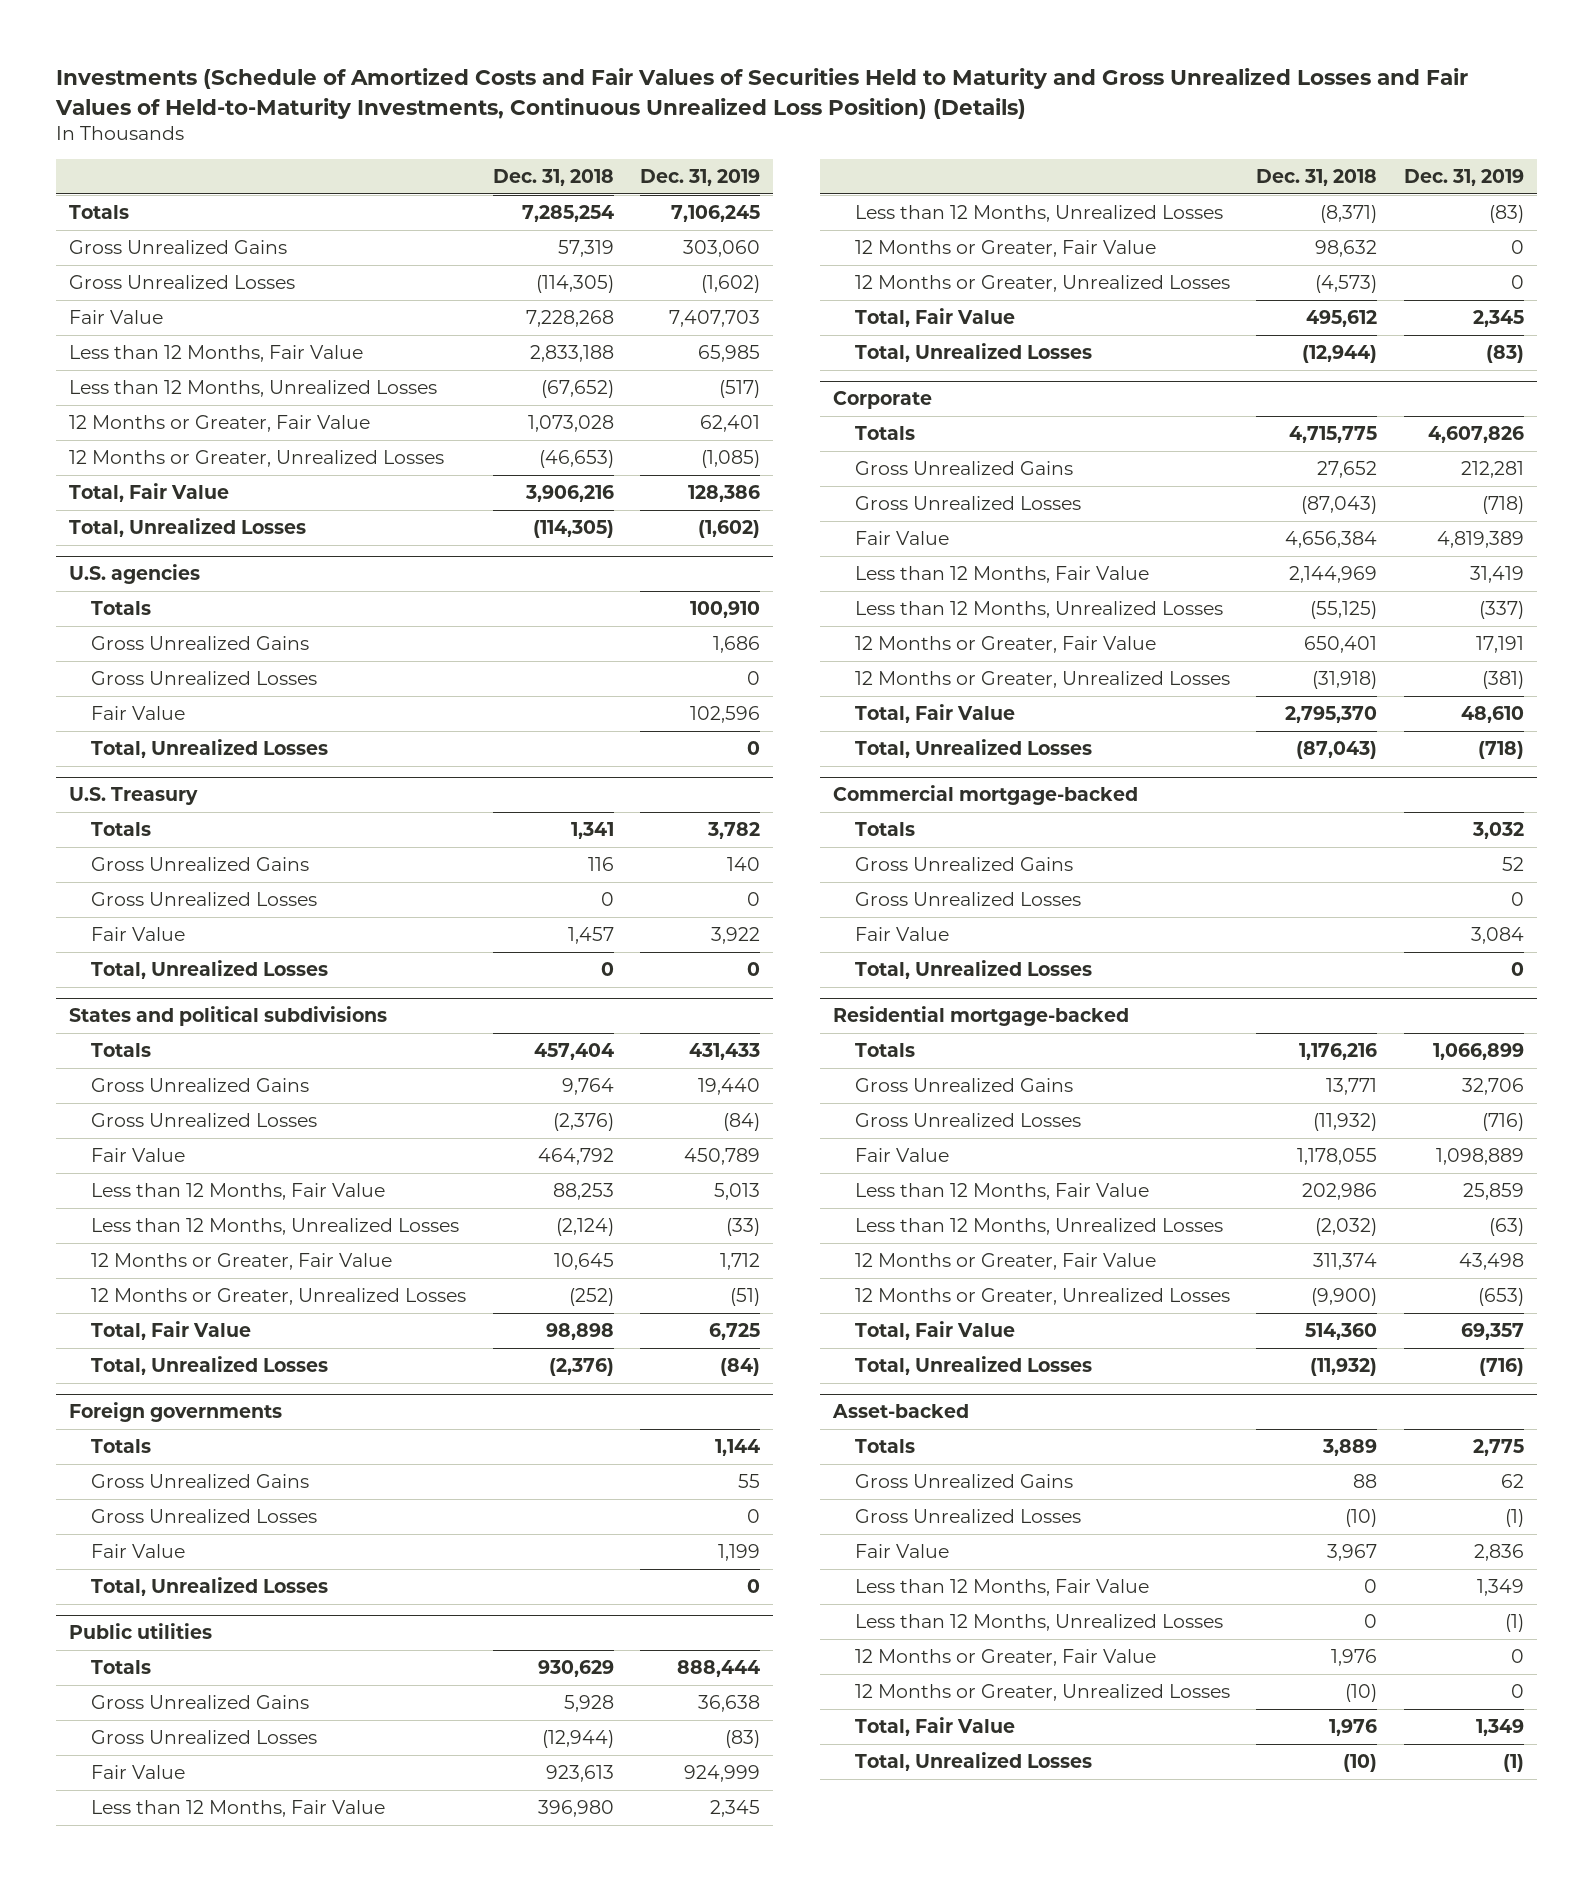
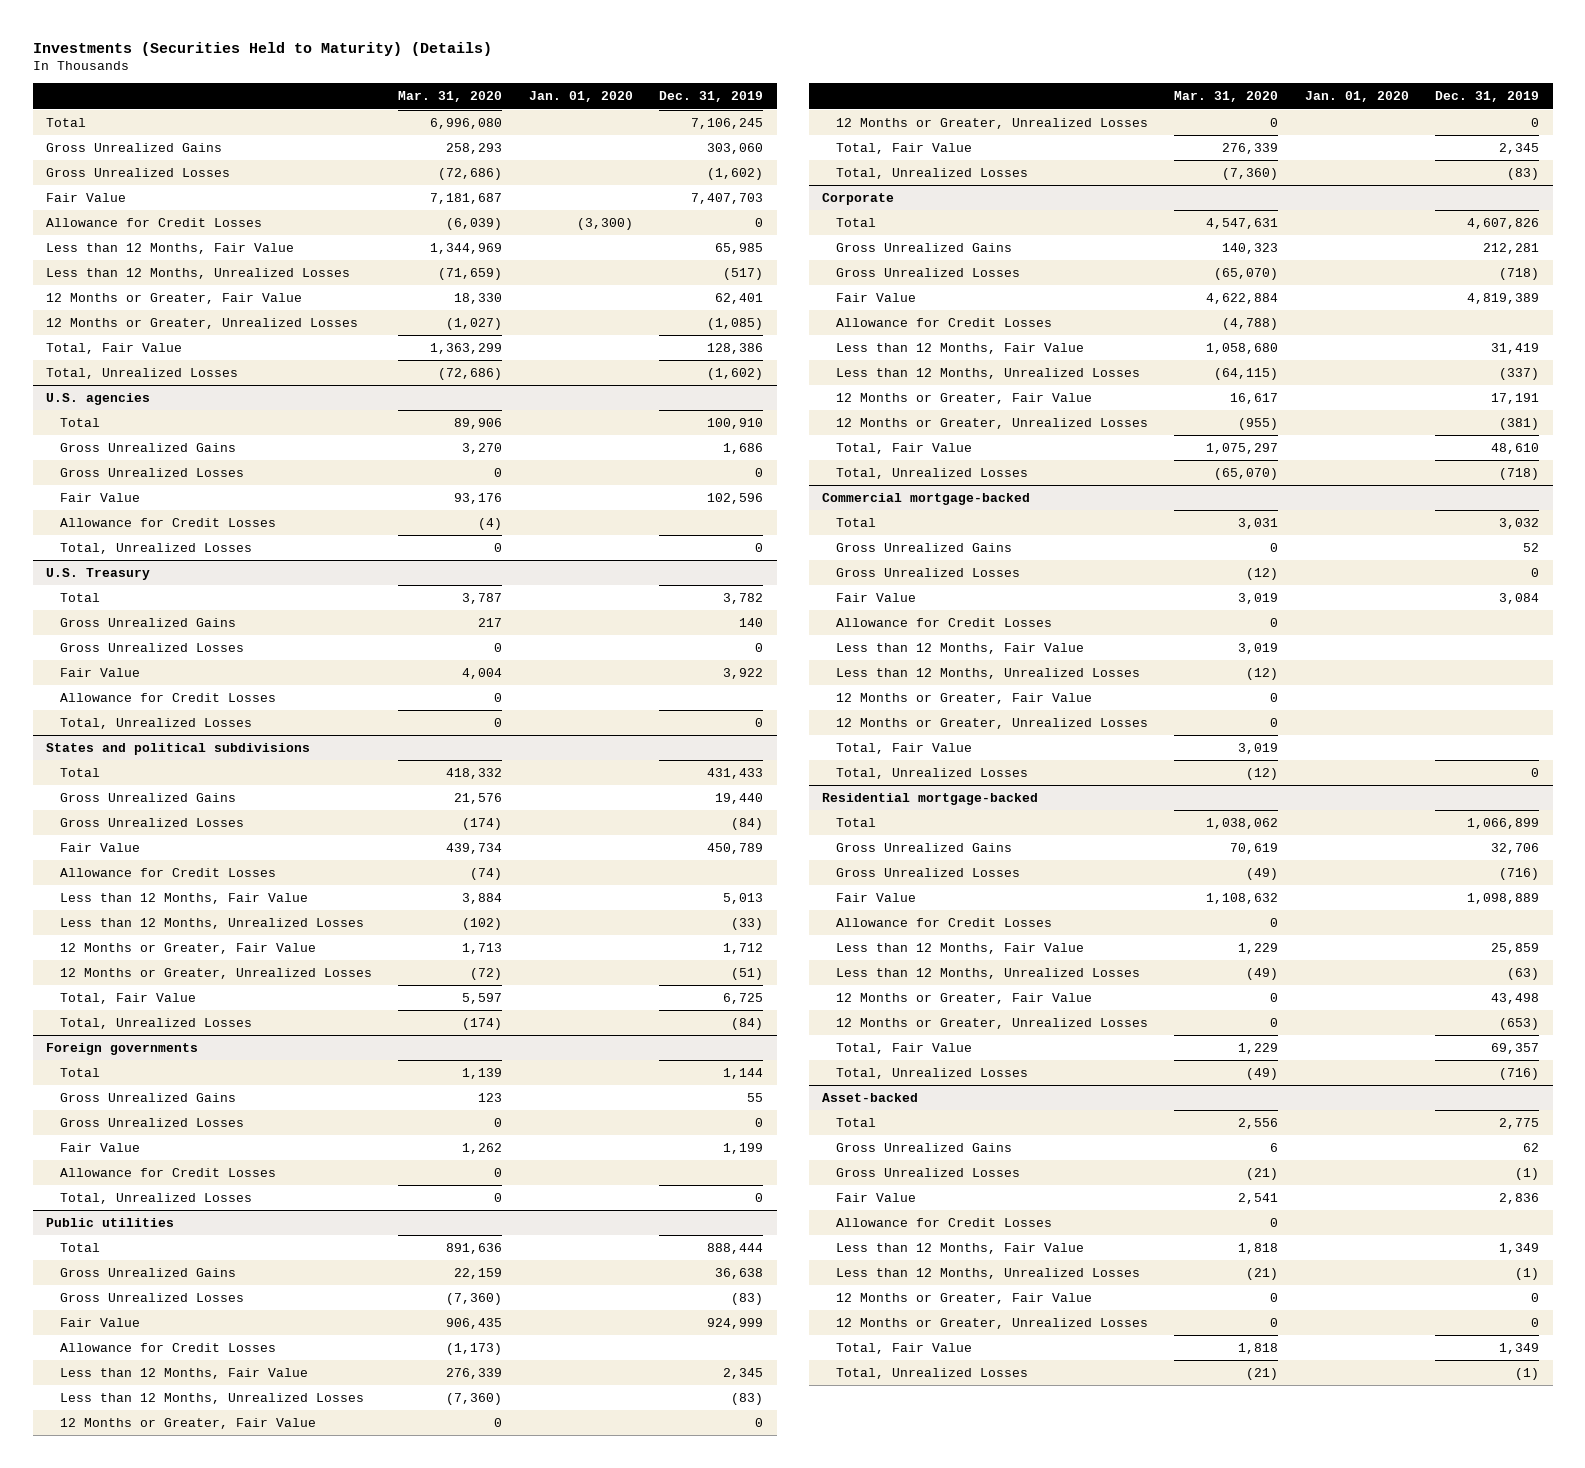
- Investments (Schedule of Amortized Costs and Fair Values of Securities Held to Maturity and Gross Unrealized Losses and Fair Values of Held-to-Maturity Investments, Continuous Unrealized Loss Position) (Details)
+ Investments (Securities Held to Maturity) (Details)
- | Dec. 31, 2018 | Dec. 31, 2019
+ | Mar. 31, 2020 | Jan. 01, 2020 | Dec. 31, 2019
- Totals | 7,285,254 | 7,106,245
+ Total | 6,996,080 | | 7,106,245
+ Allowance for Credit Losses | (6,039) | (3,300) | 0
@ U.S. agencies
- Totals | | 100,910
+ Total | 89,906 | | 100,910
+ Allowance for Credit Losses | (4) | |
@ U.S. Treasury
- Totals | 1,341 | 3,782
+ Total | 3,787 | | 3,782
+ Allowance for Credit Losses | 0 | |
@ States and political subdivisions
- Totals | 457,404 | 431,433
+ Total | 418,332 | | 431,433
+ Allowance for Credit Losses | (74) | |
@ Foreign governments
- Totals | | 1,144
+ Total | 1,139 | | 1,144
+ Allowance for Credit Losses | 0 | |
@ Public utilities
- Totals | 930,629 | 888,444
+ Total | 891,636 | | 888,444
+ Allowance for Credit Losses | (1,173) | |
@ Corporate
- Totals | 4,715,775 | 4,607,826
+ Total | 4,547,631 | | 4,607,826
+ Allowance for Credit Losses | (4,788) | |
@ Commercial mortgage-backed
- Totals | | 3,032
+ Total | 3,031 | | 3,032
+ Allowance for Credit Losses | 0 | |
+ Less than 12 Months, Fair Value | 3,019 | |
+ Less than 12 Months, Unrealized Losses | (12) | |
+ 12 Months or Greater, Fair Value | 0 | |
+ 12 Months or Greater, Unrealized Losses | 0 | |
+ Total, Fair Value | 3,019 | |
@ Residential mortgage-backed
- Totals | 1,176,216 | 1,066,899
+ Total | 1,038,062 | | 1,066,899
+ Allowance for Credit Losses | 0 | |
@ Asset-backed
- Totals | 3,889 | 2,775
+ Total | 2,556 | | 2,775
+ Allowance for Credit Losses | 0 | |

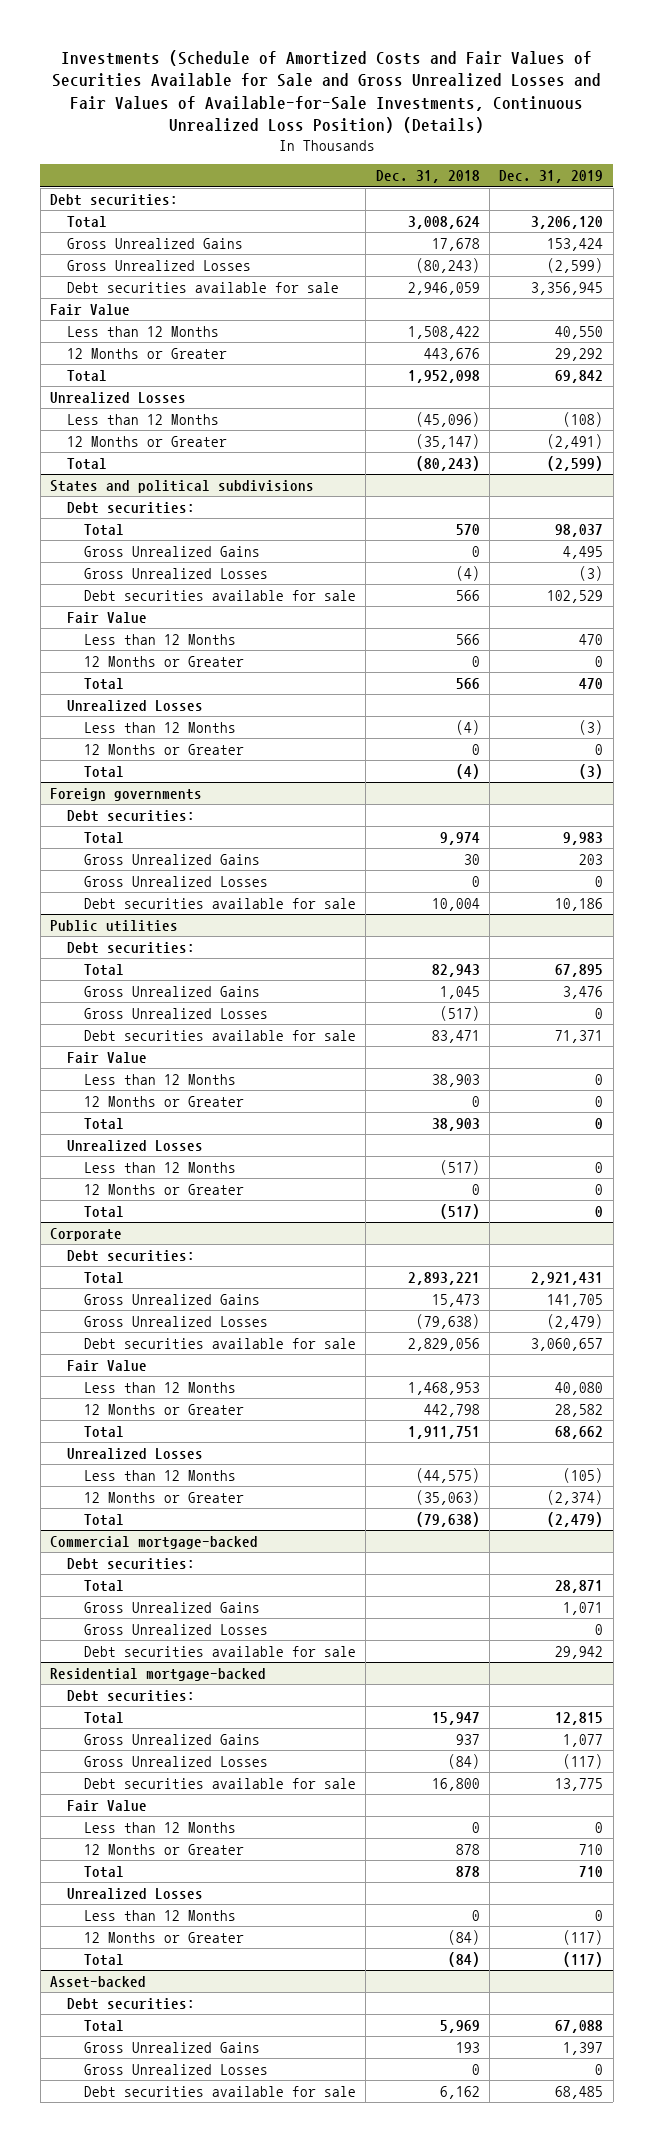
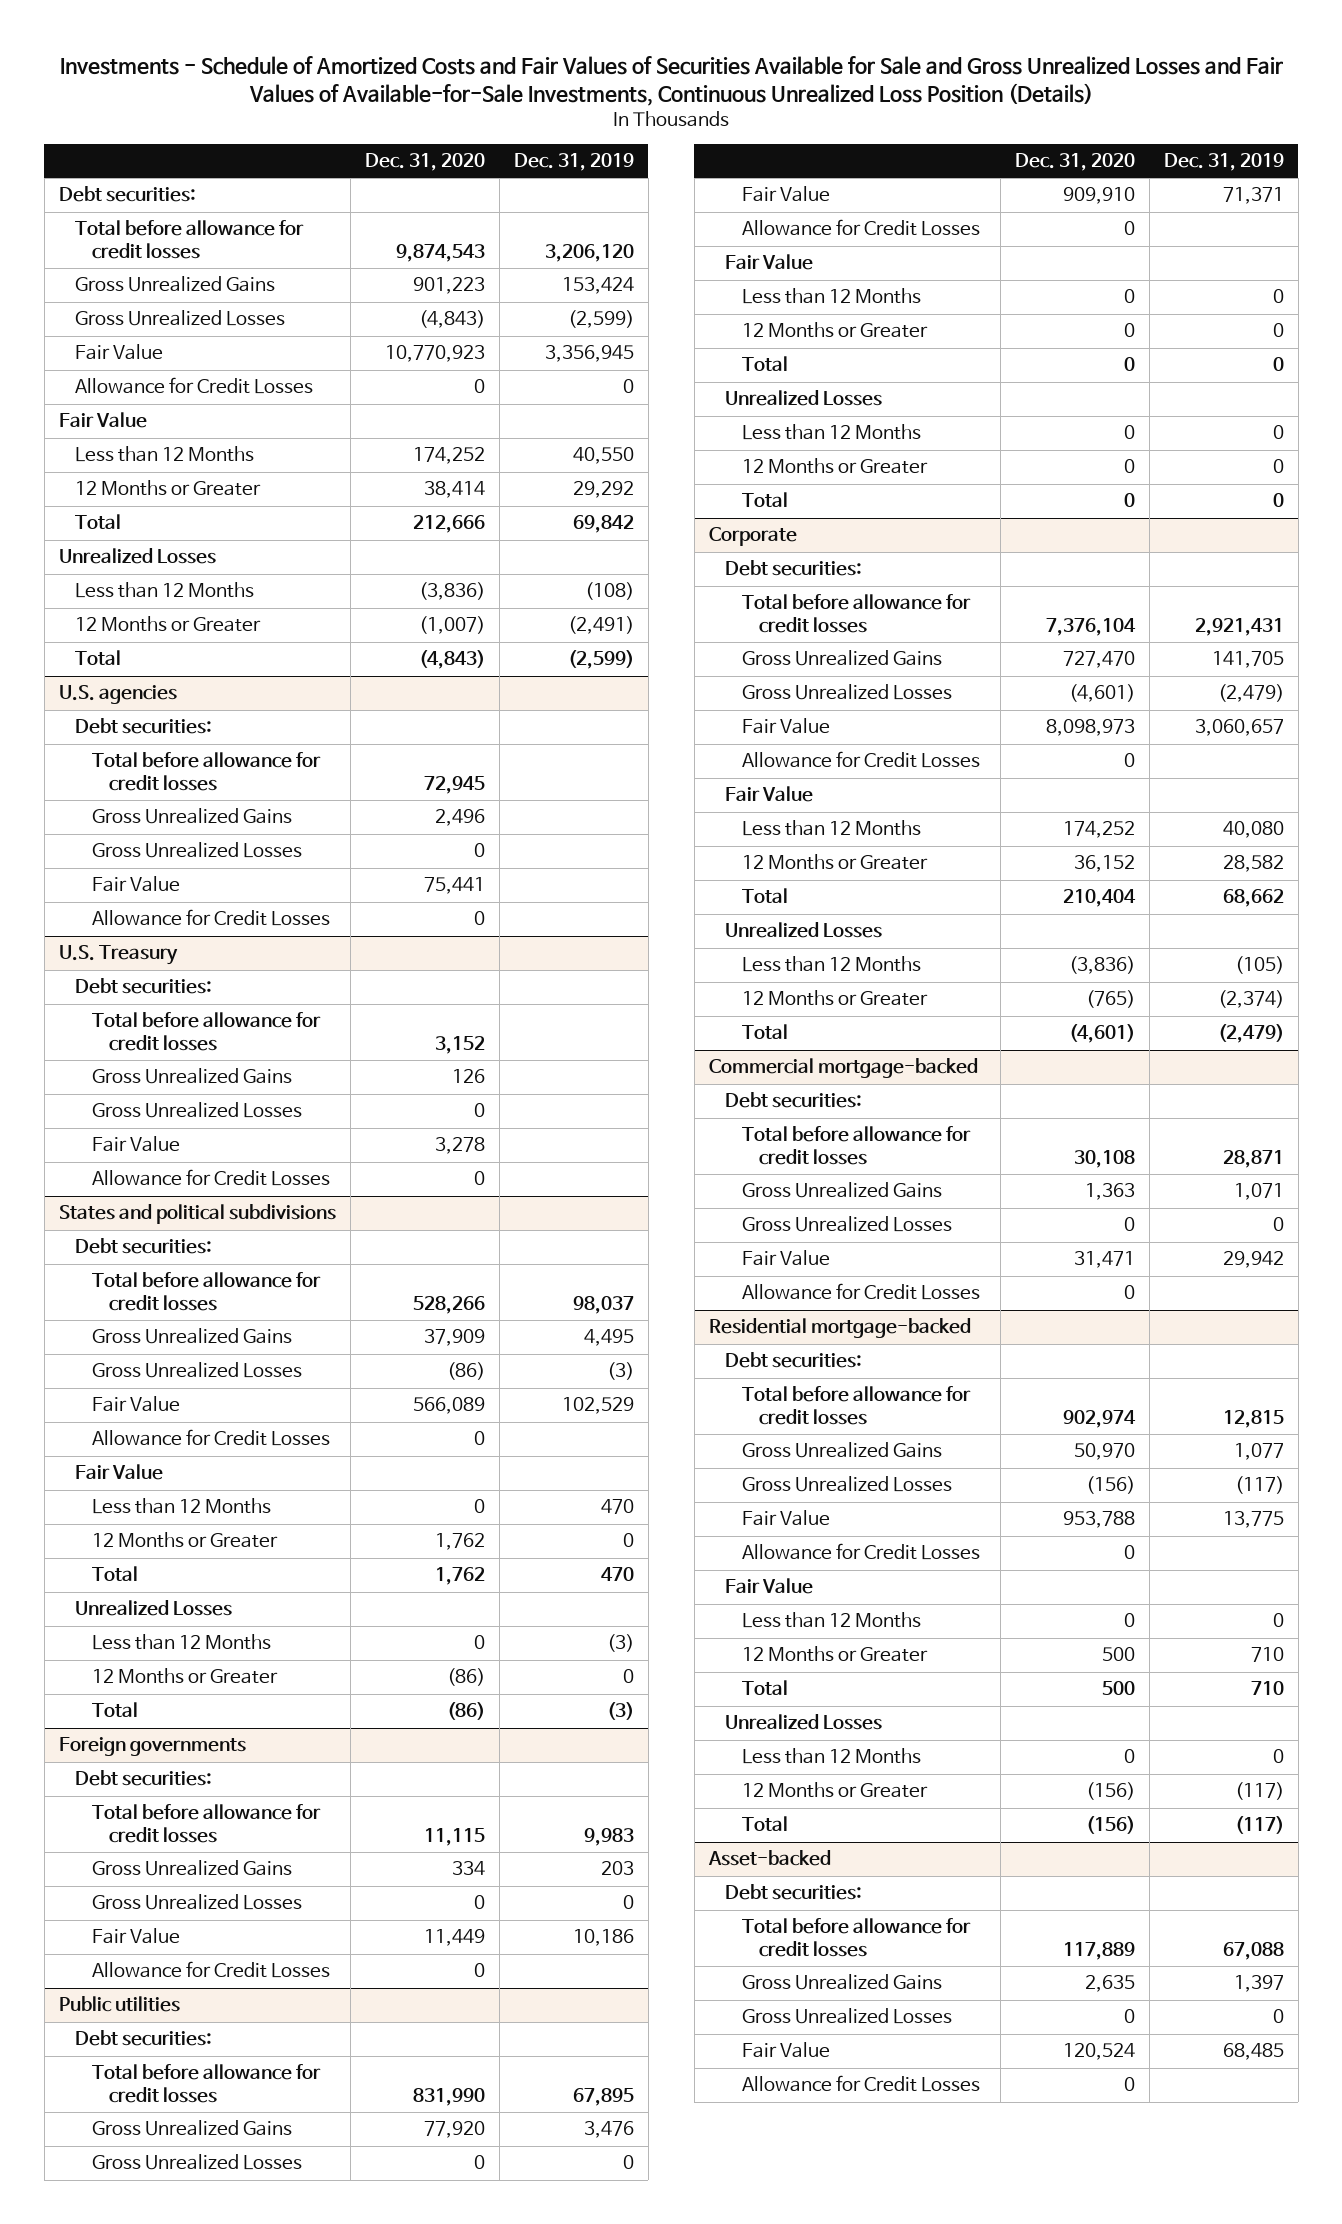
- Investments (Schedule of Amortized Costs and Fair Values of Securities Available for Sale and Gross Unrealized Losses and Fair Values of Available-for-Sale Investments, Continuous Unrealized Loss Position) (Details)
+ Investments - Schedule of Amortized Costs and Fair Values of Securities Available for Sale and Gross Unrealized Losses and Fair Values of Available-for-Sale Investments, Continuous Unrealized Loss Position (Details)
- | Dec. 31, 2018 | Dec. 31, 2019
+ | Dec. 31, 2020 | Dec. 31, 2019
- Total | 3,008,624 | 3,206,120
+ Total before allowance for credit losses | 9,874,543 | 3,206,120
- Debt securities available for sale | 2,946,059 | 3,356,945
+ Fair Value | 10,770,923 | 3,356,945
+ Allowance for Credit Losses | 0 | 0
+ U.S. agencies
+ Debt securities:
+ Total before allowance for credit losses | 72,945 |
+ Gross Unrealized Gains | 2,496 |
+ Gross Unrealized Losses | 0 |
+ Fair Value | 75,441 |
+ Allowance for Credit Losses | 0 |
+ U.S. Treasury
+ Debt securities:
+ Total before allowance for credit losses | 3,152 |
+ Gross Unrealized Gains | 126 |
+ Gross Unrealized Losses | 0 |
+ Fair Value | 3,278 |
+ Allowance for Credit Losses | 0 |
@ States and political subdivisions
- Total | 570 | 98,037
+ Total before allowance for credit losses | 528,266 | 98,037
- Debt securities available for sale | 566 | 102,529
+ Fair Value | 566,089 | 102,529
+ Allowance for Credit Losses | 0 |
@ Foreign governments
- Total | 9,974 | 9,983
+ Total before allowance for credit losses | 11,115 | 9,983
- Debt securities available for sale | 10,004 | 10,186
+ Fair Value | 11,449 | 10,186
+ Allowance for Credit Losses | 0 |
@ Public utilities
- Total | 82,943 | 67,895
+ Total before allowance for credit losses | 831,990 | 67,895
- Debt securities available for sale | 83,471 | 71,371
+ Fair Value | 909,910 | 71,371
+ Allowance for Credit Losses | 0 |
@ Corporate
- Total | 2,893,221 | 2,921,431
+ Total before allowance for credit losses | 7,376,104 | 2,921,431
- Debt securities available for sale | 2,829,056 | 3,060,657
+ Fair Value | 8,098,973 | 3,060,657
+ Allowance for Credit Losses | 0 |
@ Commercial mortgage-backed
- Total | | 28,871
+ Total before allowance for credit losses | 30,108 | 28,871
- Debt securities available for sale | | 29,942
+ Fair Value | 31,471 | 29,942
+ Allowance for Credit Losses | 0 |
@ Residential mortgage-backed
- Total | 15,947 | 12,815
+ Total before allowance for credit losses | 902,974 | 12,815
- Debt securities available for sale | 16,800 | 13,775
+ Fair Value | 953,788 | 13,775
+ Allowance for Credit Losses | 0 |
@ Asset-backed
- Total | 5,969 | 67,088
+ Total before allowance for credit losses | 117,889 | 67,088
- Debt securities available for sale | 6,162 | 68,485
+ Fair Value | 120,524 | 68,485
+ Allowance for Credit Losses | 0 |

